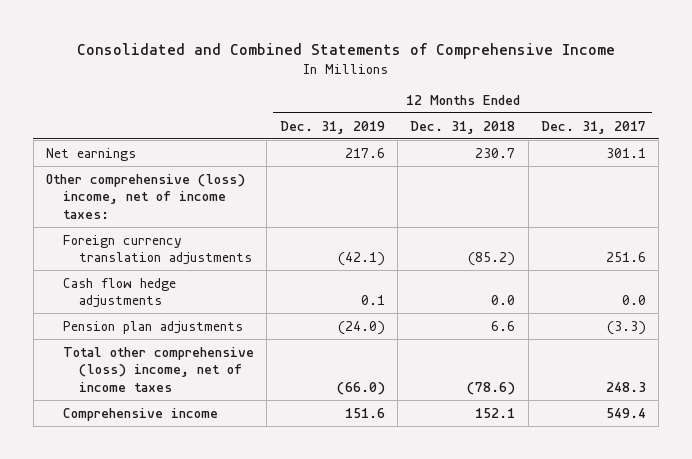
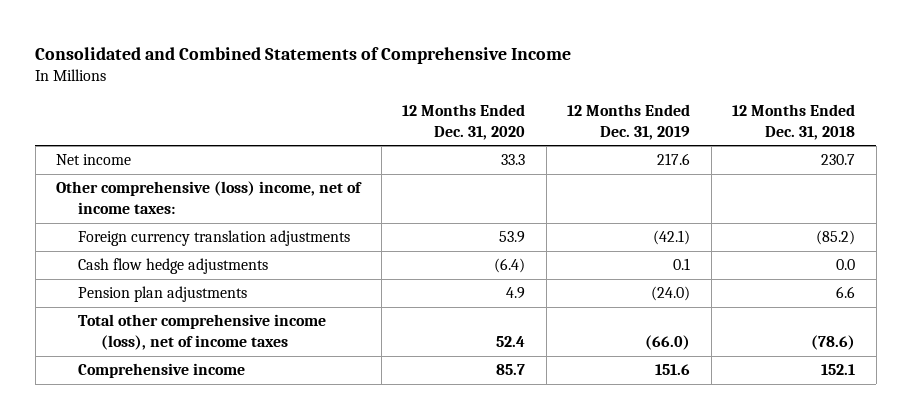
- | 12 Months Ended Dec. 31, 2019 | 12 Months Ended Dec. 31, 2018 | 12 Months Ended Dec. 31, 2017
+ | 12 Months Ended Dec. 31, 2020 | 12 Months Ended Dec. 31, 2019 | 12 Months Ended Dec. 31, 2018
- Net earnings | 217.6 | 230.7 | 301.1
+ Net income | 33.3 | 217.6 | 230.7
- Total other comprehensive (loss) income, net of income taxes | (66.0) | (78.6) | 248.3
+ Total other comprehensive income (loss), net of income taxes | 52.4 | (66.0) | (78.6)

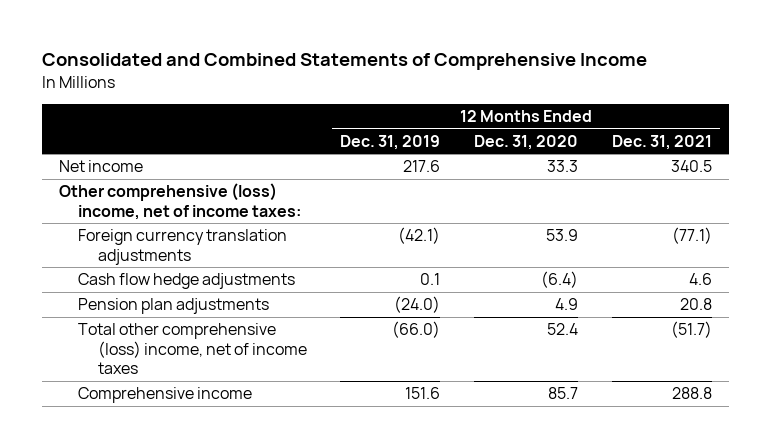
- | 12 Months Ended Dec. 31, 2020 | 12 Months Ended Dec. 31, 2019 | 12 Months Ended Dec. 31, 2018
+ | 12 Months Ended Dec. 31, 2019 | 12 Months Ended Dec. 31, 2020 | 12 Months Ended Dec. 31, 2021
- Total other comprehensive income (loss), net of income taxes | 52.4 | (66.0) | (78.6)
+ Total other comprehensive (loss) income, net of income taxes | (66.0) | 52.4 | (51.7)

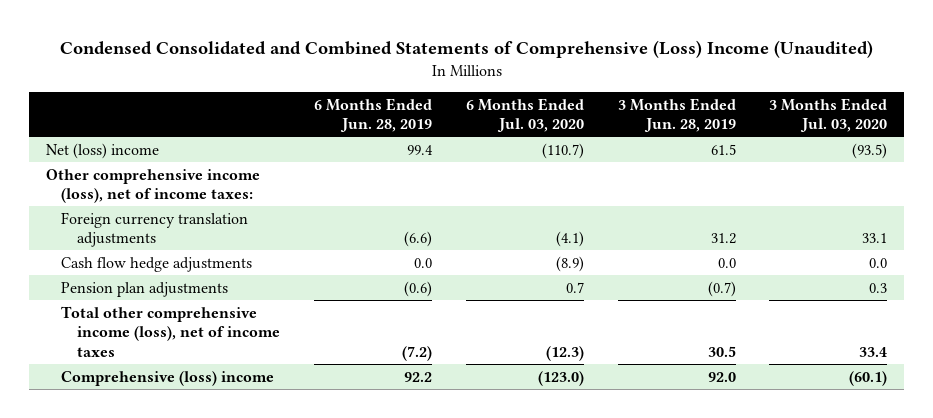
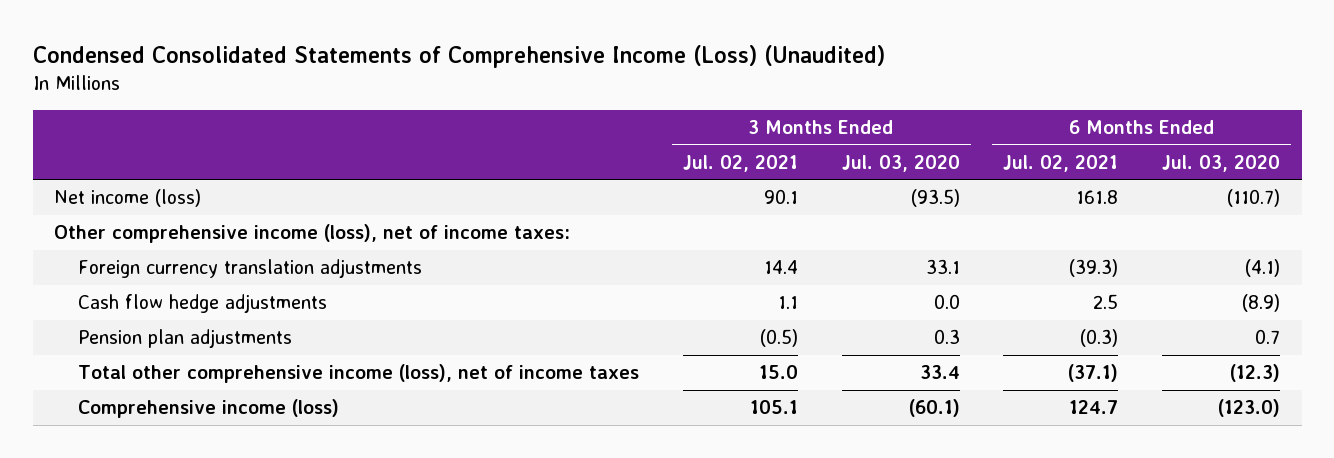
- Condensed Consolidated and Combined Statements of Comprehensive (Loss) Income (Unaudited)
+ Condensed Consolidated Statements of Comprehensive Income (Loss) (Unaudited)
- | 6 Months Ended Jun. 28, 2019 | 6 Months Ended Jul. 03, 2020 | 3 Months Ended Jun. 28, 2019 | 3 Months Ended Jul. 03, 2020
+ | 3 Months Ended Jul. 02, 2021 | 3 Months Ended Jul. 03, 2020 | 6 Months Ended Jul. 02, 2021 | 6 Months Ended Jul. 03, 2020
- Net (loss) income | 99.4 | (110.7) | 61.5 | (93.5)
+ Net income (loss) | 90.1 | (93.5) | 161.8 | (110.7)
- Comprehensive (loss) income | 92.2 | (123.0) | 92.0 | (60.1)
+ Comprehensive income (loss) | 105.1 | (60.1) | 124.7 | (123.0)

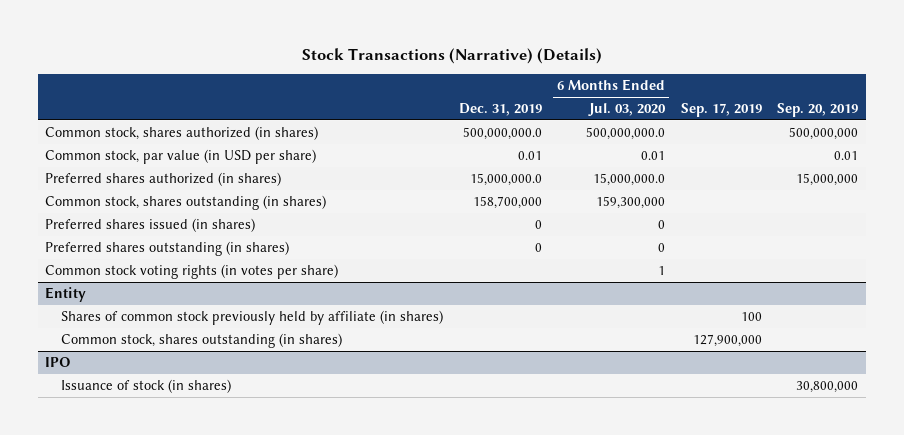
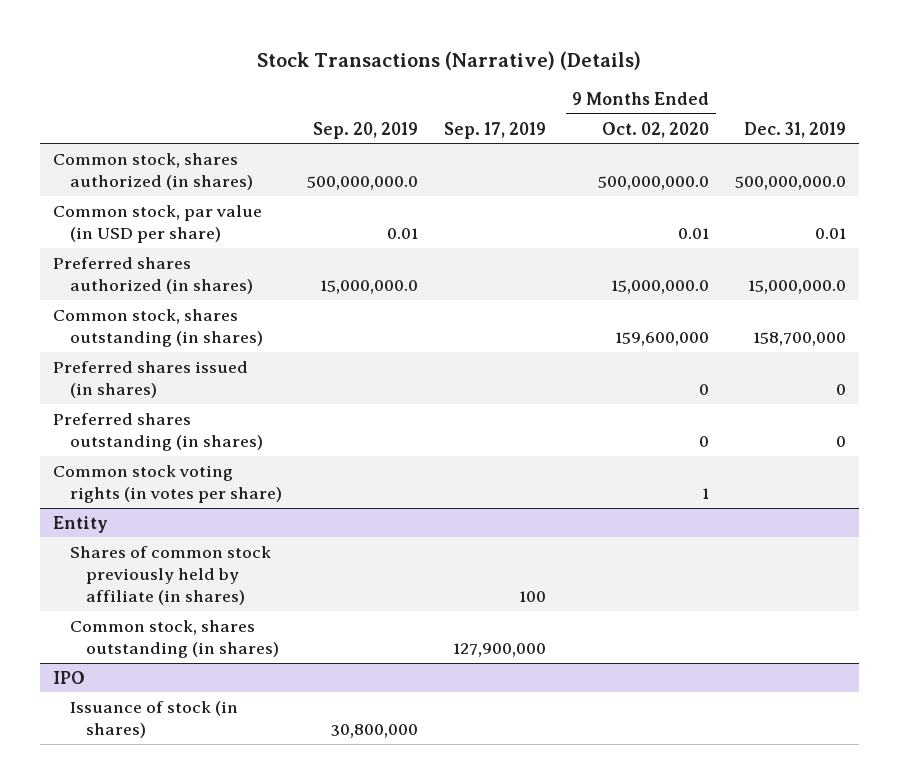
- | Dec. 31, 2019 | 6 Months Ended Jul. 03, 2020 | Sep. 17, 2019 | Sep. 20, 2019
+ | Sep. 20, 2019 | Sep. 17, 2019 | 9 Months Ended Oct. 02, 2020 | Dec. 31, 2019
- Common stock, shares authorized (in shares) | 500,000,000.0 | 500,000,000.0 | | 500,000,000
+ Common stock, shares authorized (in shares) | 500,000,000.0 | | 500,000,000.0 | 500,000,000.0
- Preferred shares authorized (in shares) | 15,000,000.0 | 15,000,000.0 | | 15,000,000
+ Preferred shares authorized (in shares) | 15,000,000.0 | | 15,000,000.0 | 15,000,000.0

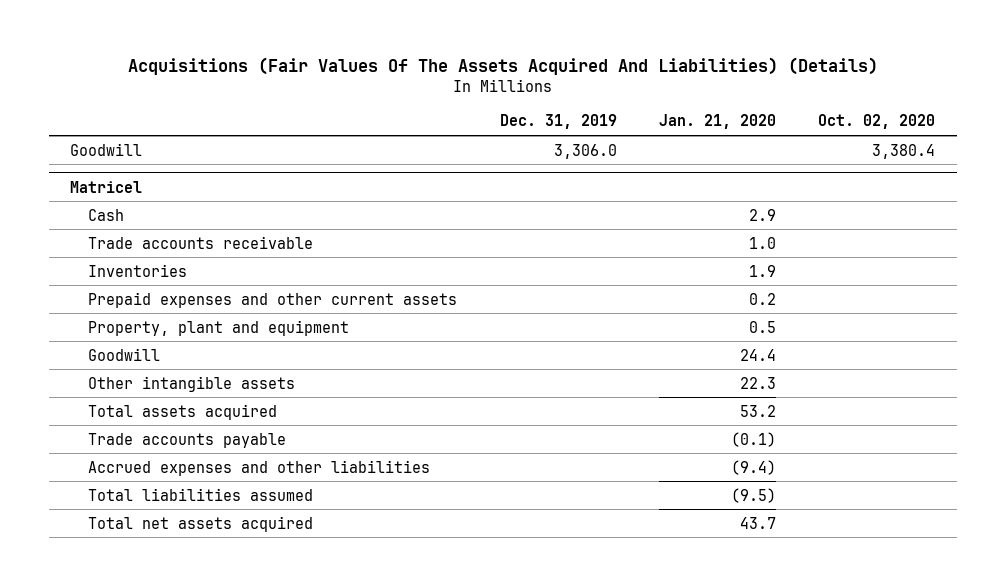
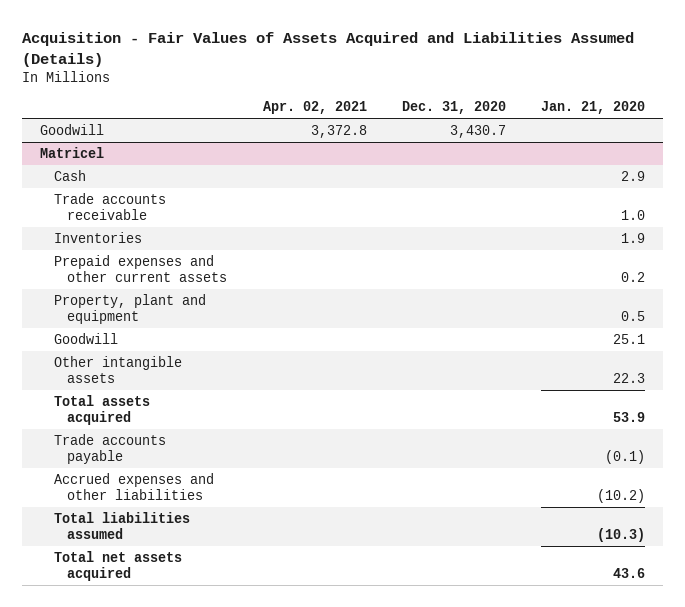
- Acquisitions (Fair Values Of The Assets Acquired And Liabilities) (Details)
+ Acquisition - Fair Values of Assets Acquired and Liabilities Assumed (Details)
- | Dec. 31, 2019 | Jan. 21, 2020 | Oct. 02, 2020
+ | Apr. 02, 2021 | Dec. 31, 2020 | Jan. 21, 2020
@ Matricel
- Goodwill | | 24.4 |
+ Goodwill | | | 25.1
- Total assets acquired | | 53.2 |
+ Total assets acquired | | | 53.9
- Accrued expenses and other liabilities | | (9.4) |
- Total liabilities assumed | | (9.5) |
- Total net assets acquired | | 43.7 |
+ Accrued expenses and other liabilities | | | (10.2)
+ Total liabilities assumed | | | (10.3)
+ Total net assets acquired | | | 43.6

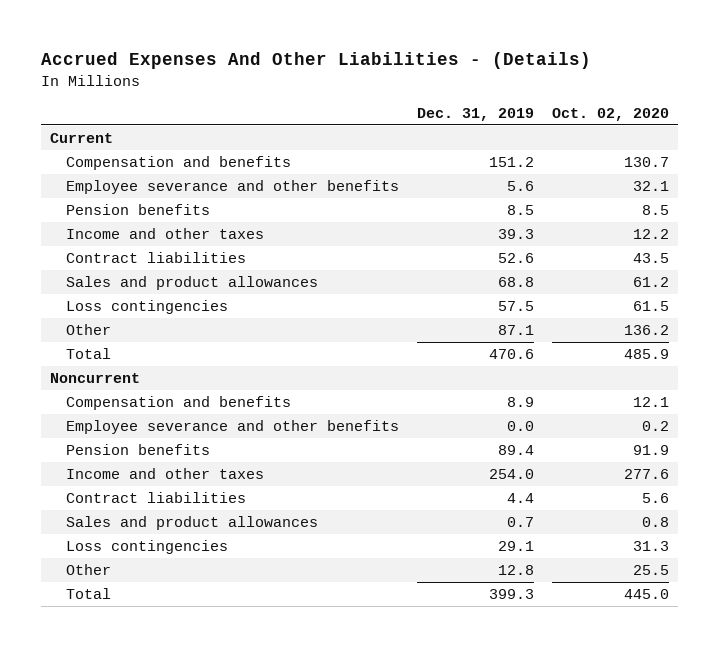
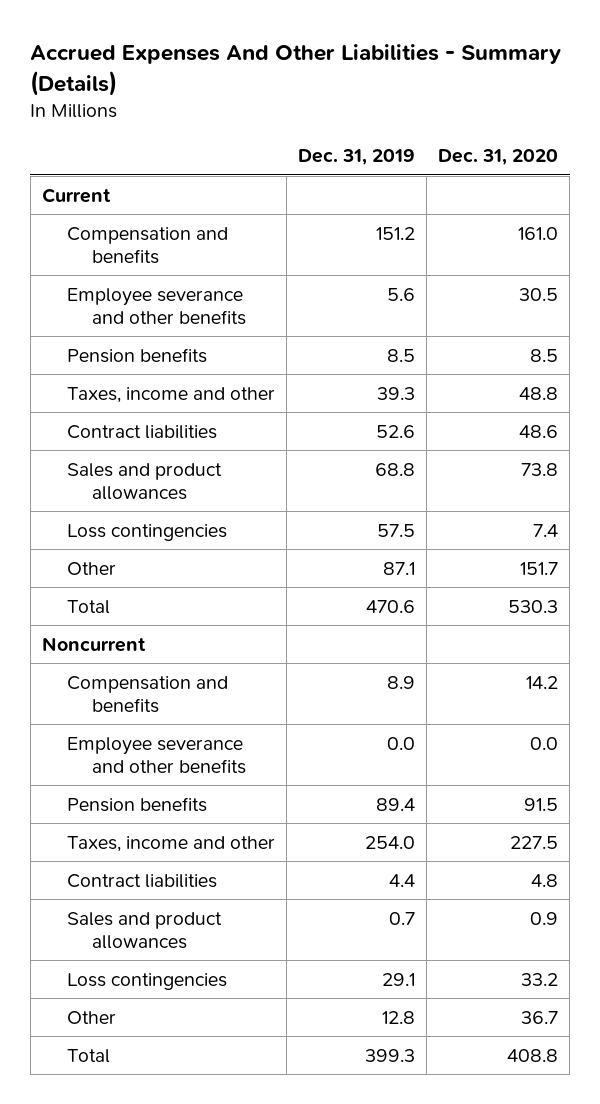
- Accrued Expenses And Other Liabilities - (Details)
+ Accrued Expenses And Other Liabilities - Summary (Details)
- | Dec. 31, 2019 | Oct. 02, 2020
+ | Dec. 31, 2019 | Dec. 31, 2020
- Income and other taxes | 39.3 | 12.2
+ Taxes, income and other | 39.3 | 48.8
- Income and other taxes | 254.0 | 277.6
+ Taxes, income and other | 254.0 | 227.5

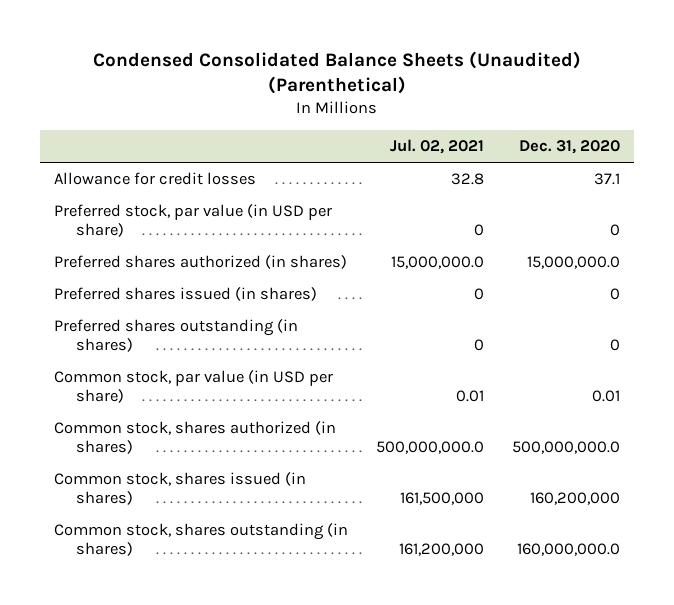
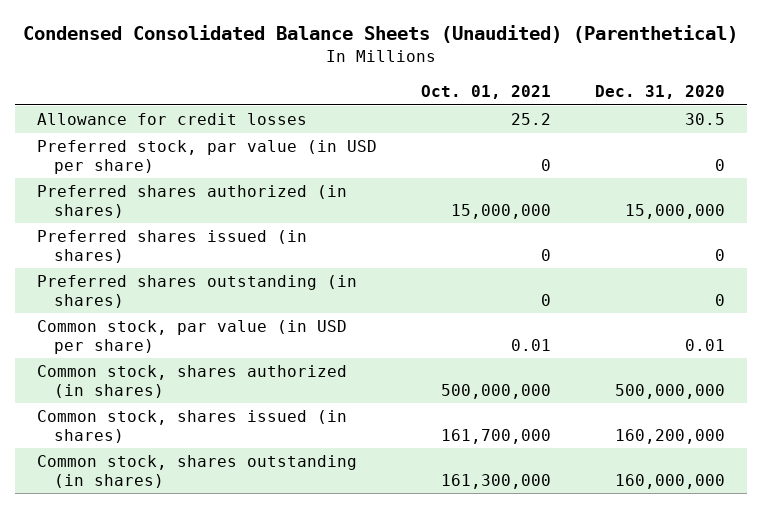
- | Jul. 02, 2021 | Dec. 31, 2020
+ | Oct. 01, 2021 | Dec. 31, 2020
- Allowance for credit losses | 32.8 | 37.1
+ Allowance for credit losses | 25.2 | 30.5
- Preferred shares authorized (in shares) | 15,000,000.0 | 15,000,000.0
+ Preferred shares authorized (in shares) | 15,000,000 | 15,000,000
- Common stock, shares authorized (in shares) | 500,000,000.0 | 500,000,000.0
+ Common stock, shares authorized (in shares) | 500,000,000 | 500,000,000
- Common stock, shares outstanding (in shares) | 161,200,000 | 160,000,000.0
+ Common stock, shares outstanding (in shares) | 161,300,000 | 160,000,000

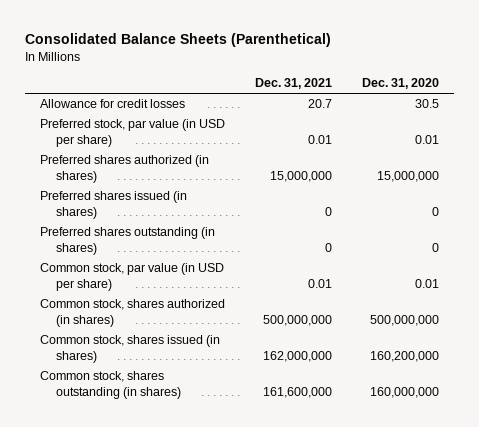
- Condensed Consolidated Balance Sheets (Unaudited) (Parenthetical)
+ Consolidated Balance Sheets (Parenthetical)
- | Oct. 01, 2021 | Dec. 31, 2020
+ | Dec. 31, 2021 | Dec. 31, 2020
- Preferred stock, par value (in USD per share) | 0 | 0
+ Preferred stock, par value (in USD per share) | 0.01 | 0.01

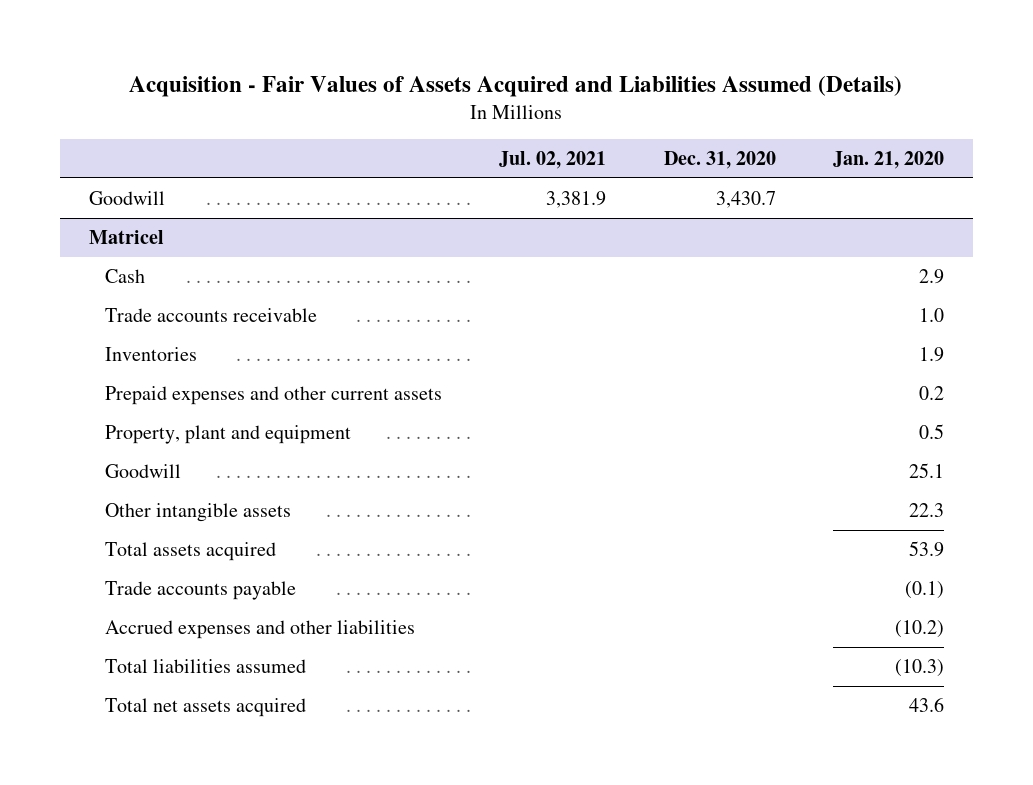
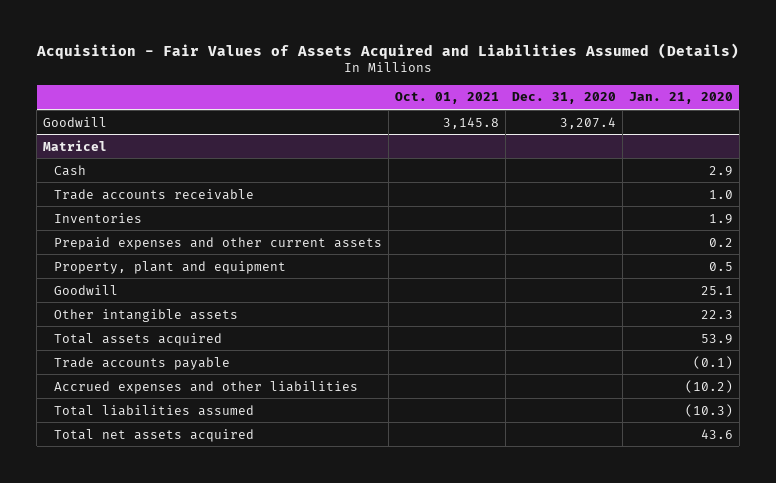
- | Jul. 02, 2021 | Dec. 31, 2020 | Jan. 21, 2020
+ | Oct. 01, 2021 | Dec. 31, 2020 | Jan. 21, 2020
- Goodwill | 3,381.9 | 3,430.7 |
+ Goodwill | 3,145.8 | 3,207.4 |

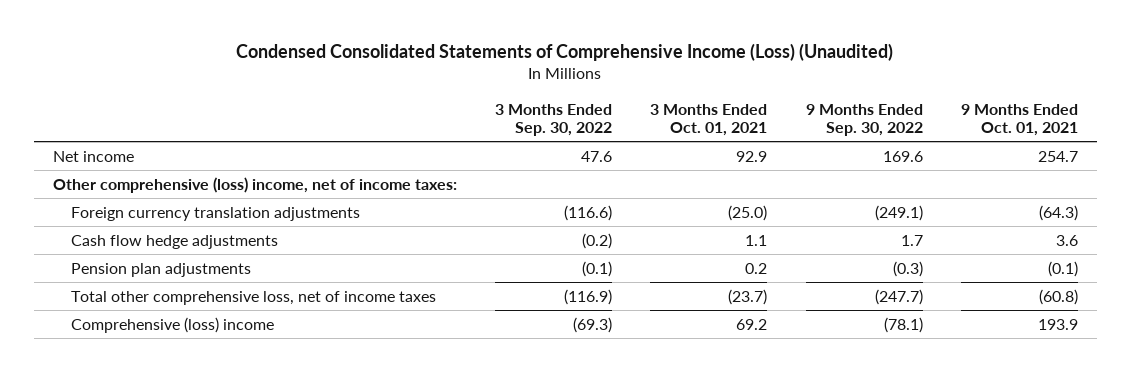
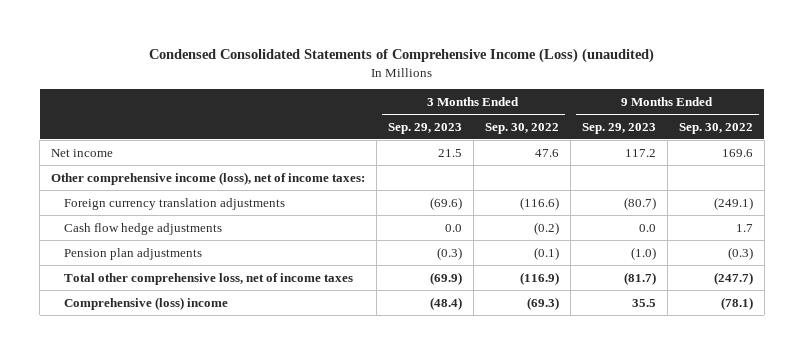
- Condensed Consolidated Statements of Comprehensive Income (Loss) (Unaudited)
+ Condensed Consolidated Statements of Comprehensive Income (Loss) (unaudited)
- | 3 Months Ended Sep. 30, 2022 | 3 Months Ended Oct. 01, 2021 | 9 Months Ended Sep. 30, 2022 | 9 Months Ended Oct. 01, 2021
+ | 3 Months Ended Sep. 29, 2023 | 3 Months Ended Sep. 30, 2022 | 9 Months Ended Sep. 29, 2023 | 9 Months Ended Sep. 30, 2022
- Other comprehensive (loss) income, net of income taxes:
+ Other comprehensive income (loss), net of income taxes:

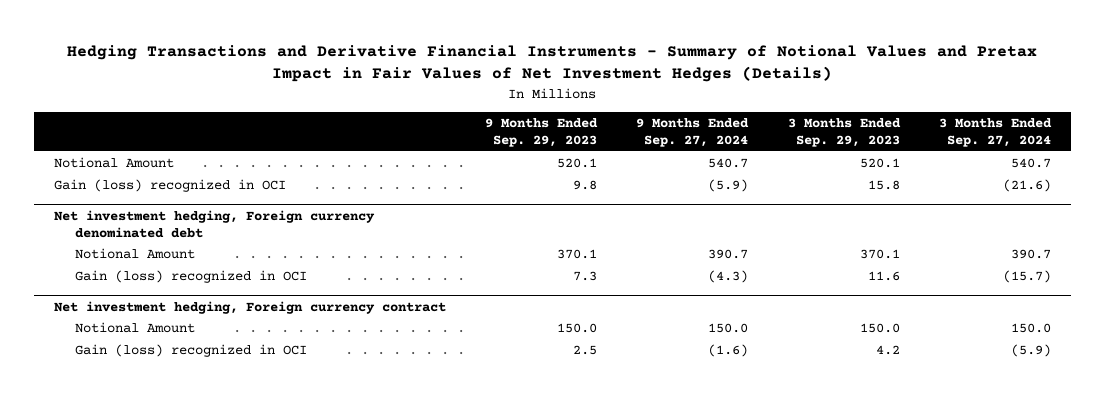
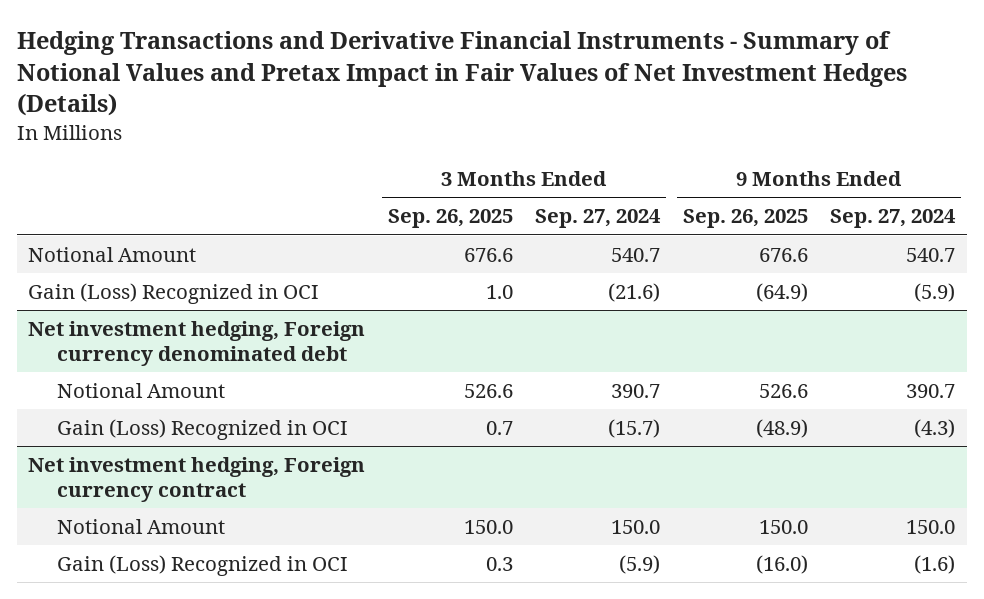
- | 9 Months Ended Sep. 29, 2023 | 9 Months Ended Sep. 27, 2024 | 3 Months Ended Sep. 29, 2023 | 3 Months Ended Sep. 27, 2024
+ | 3 Months Ended Sep. 26, 2025 | 3 Months Ended Sep. 27, 2024 | 9 Months Ended Sep. 26, 2025 | 9 Months Ended Sep. 27, 2024
- Gain (loss) recognized in OCI | 9.8 | (5.9) | 15.8 | (21.6)
+ Gain (Loss) Recognized in OCI | 1.0 | (21.6) | (64.9) | (5.9)
@ Net investment hedging, Foreign currency denominated debt
- Gain (loss) recognized in OCI | 7.3 | (4.3) | 11.6 | (15.7)
+ Gain (Loss) Recognized in OCI | 0.7 | (15.7) | (48.9) | (4.3)
@ Net investment hedging, Foreign currency contract
- Gain (loss) recognized in OCI | 2.5 | (1.6) | 4.2 | (5.9)
+ Gain (Loss) Recognized in OCI | 0.3 | (5.9) | (16.0) | (1.6)

